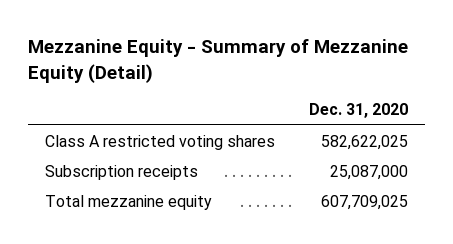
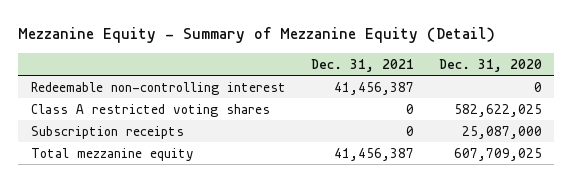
- | Dec. 31, 2020
+ | Dec. 31, 2021 | Dec. 31, 2020
+ Redeemable non-controlling interest | 41,456,387 | 0

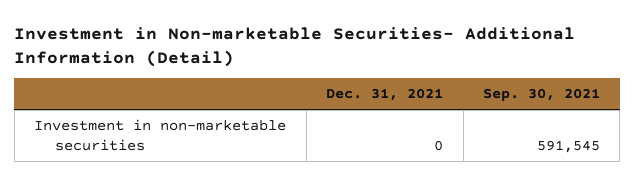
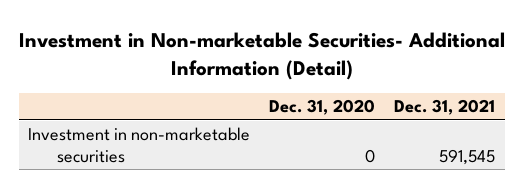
- | Dec. 31, 2021 | Sep. 30, 2021
+ | Dec. 31, 2020 | Dec. 31, 2021
- Investment in non-marketable securities | 0 | 591,545
+ Investment in non-marketable securities | 0 | 591,545

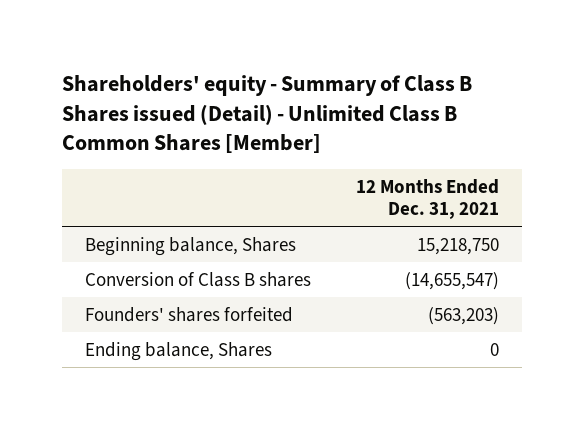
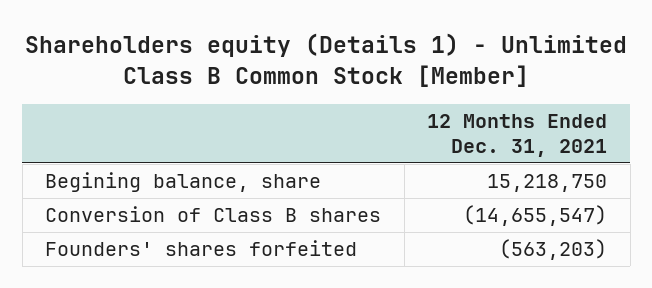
- Shareholders' equity - Summary of Class B Shares issued (Detail) - Unlimited Class B Common Shares [Member]
+ Shareholders equity (Details 1) - Unlimited Class B Common Stock [Member]
- Beginning balance, Shares | 15,218,750
+ Begining balance, share | 15,218,750
- Ending balance, Shares | 0

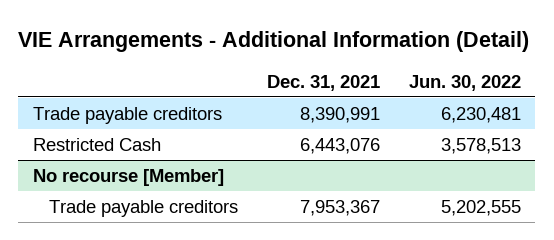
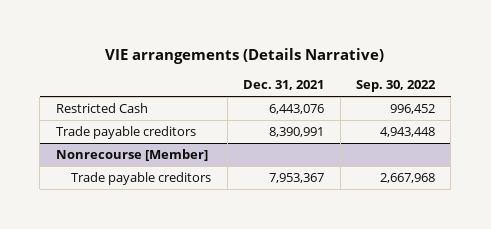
- VIE Arrangements - Additional Information (Detail)
+ VIE arrangements (Details Narrative)
- | Dec. 31, 2021 | Jun. 30, 2022
+ | Dec. 31, 2021 | Sep. 30, 2022
- No recourse [Member]
moved down: Trade payable creditors | 8,390,991 | 4,943,448
+ Nonrecourse [Member]

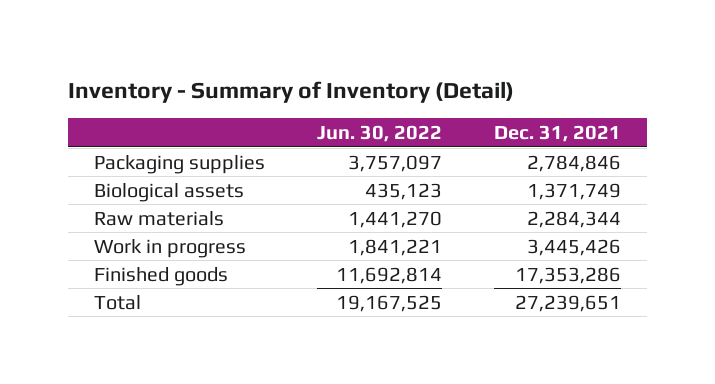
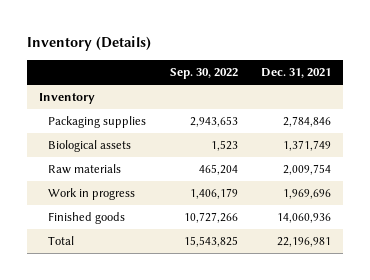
- Inventory - Summary of Inventory (Detail)
+ Inventory (Details)
- | Jun. 30, 2022 | Dec. 31, 2021
+ | Sep. 30, 2022 | Dec. 31, 2021
+ Inventory
- Raw materials | 1,441,270 | 2,284,344
- Work in progress | 1,841,221 | 3,445,426
- Finished goods | 11,692,814 | 17,353,286
- Total | 19,167,525 | 27,239,651
+ Raw materials | 465,204 | 2,009,754
+ Work in progress | 1,406,179 | 1,969,696
+ Finished goods | 10,727,266 | 14,060,936
+ Total | 15,543,825 | 22,196,981

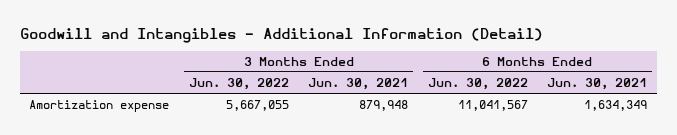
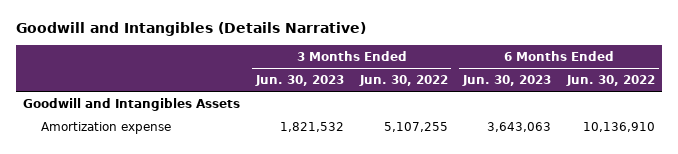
- Goodwill and Intangibles - Additional Information (Detail)
+ Goodwill and Intangibles (Details Narrative)
- | 3 Months Ended Jun. 30, 2022 | 3 Months Ended Jun. 30, 2021 | 6 Months Ended Jun. 30, 2022 | 6 Months Ended Jun. 30, 2021
+ | 3 Months Ended Jun. 30, 2023 | 3 Months Ended Jun. 30, 2022 | 6 Months Ended Jun. 30, 2023 | 6 Months Ended Jun. 30, 2022
- Amortization expense | 5,667,055 | 879,948 | 11,041,567 | 1,634,349
+ Goodwill and Intangibles Assets
+ Amortization expense | 1,821,532 | 5,107,255 | 3,643,063 | 10,136,910

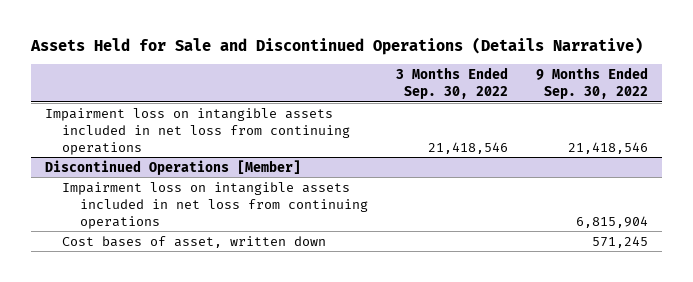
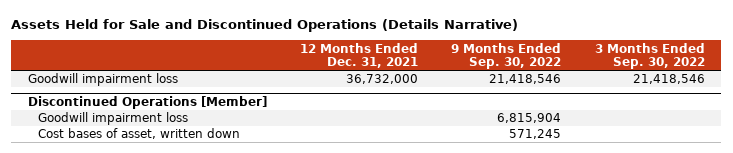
- | 3 Months Ended Sep. 30, 2022 | 9 Months Ended Sep. 30, 2022
+ | 12 Months Ended Dec. 31, 2021 | 9 Months Ended Sep. 30, 2022 | 3 Months Ended Sep. 30, 2022
- Impairment loss on intangible assets included in net loss from continuing operations | 21,418,546 | 21,418,546
+ Goodwill impairment loss | 36,732,000 | 21,418,546 | 21,418,546
@ Discontinued Operations [Member]
- Impairment loss on intangible assets included in net loss from continuing operations | | 6,815,904
+ Goodwill impairment loss | | 6,815,904 |

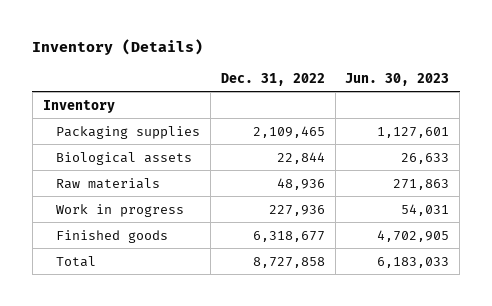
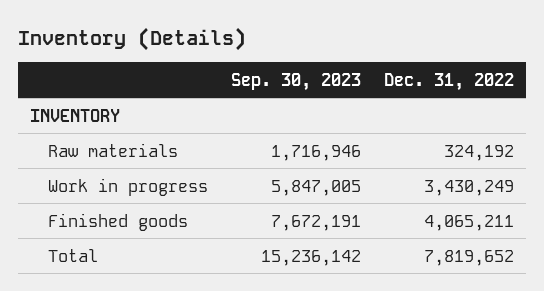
- | Dec. 31, 2022 | Jun. 30, 2023
+ | Sep. 30, 2023 | Dec. 31, 2022
- Inventory
- Packaging supplies | 2,109,465 | 1,127,601
- Biological assets | 22,844 | 26,633
- Raw materials | 48,936 | 271,863
- Work in progress | 227,936 | 54,031
- Finished goods | 6,318,677 | 4,702,905
- Total | 8,727,858 | 6,183,033
+ INVENTORY
+ Raw materials | 1,716,946 | 324,192
+ Work in progress | 5,847,005 | 3,430,249
+ Finished goods | 7,672,191 | 4,065,211
+ Total | 15,236,142 | 7,819,652

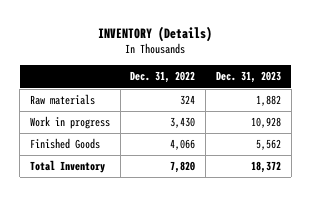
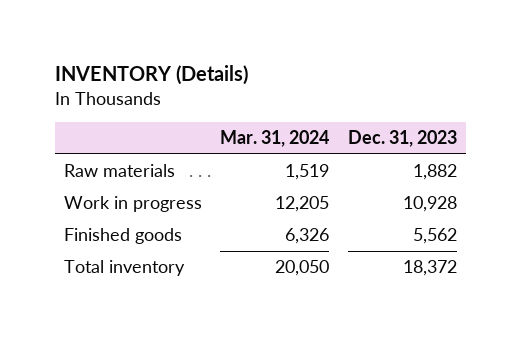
- | Dec. 31, 2022 | Dec. 31, 2023
+ | Mar. 31, 2024 | Dec. 31, 2023
- Finished Goods | 4,066 | 5,562
- Total Inventory | 7,820 | 18,372
+ Finished goods | 6,326 | 5,562
+ Total inventory | 20,050 | 18,372

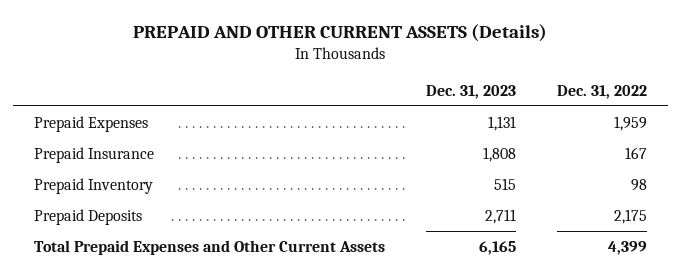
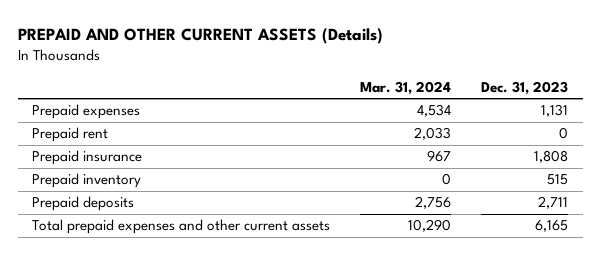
- | Dec. 31, 2023 | Dec. 31, 2022
+ | Mar. 31, 2024 | Dec. 31, 2023
- Prepaid Expenses | 1,131 | 1,959
- Prepaid Insurance | 1,808 | 167
- Prepaid Inventory | 515 | 98
- Prepaid Deposits | 2,711 | 2,175
- Total Prepaid Expenses and Other Current Assets | 6,165 | 4,399
+ Prepaid expenses | 4,534 | 1,131
+ Prepaid rent | 2,033 | 0
+ Prepaid insurance | 967 | 1,808
+ Prepaid inventory | 0 | 515
+ Prepaid deposits | 2,756 | 2,711
+ Total prepaid expenses and other current assets | 10,290 | 6,165

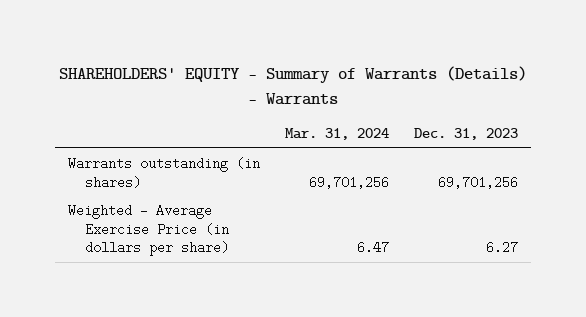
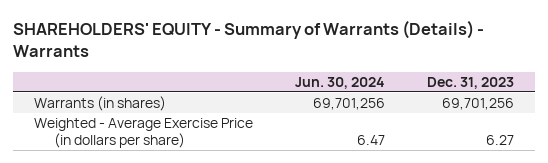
- | Mar. 31, 2024 | Dec. 31, 2023
+ | Jun. 30, 2024 | Dec. 31, 2023
- Warrants outstanding (in shares) | 69,701,256 | 69,701,256
+ Warrants (in shares) | 69,701,256 | 69,701,256

